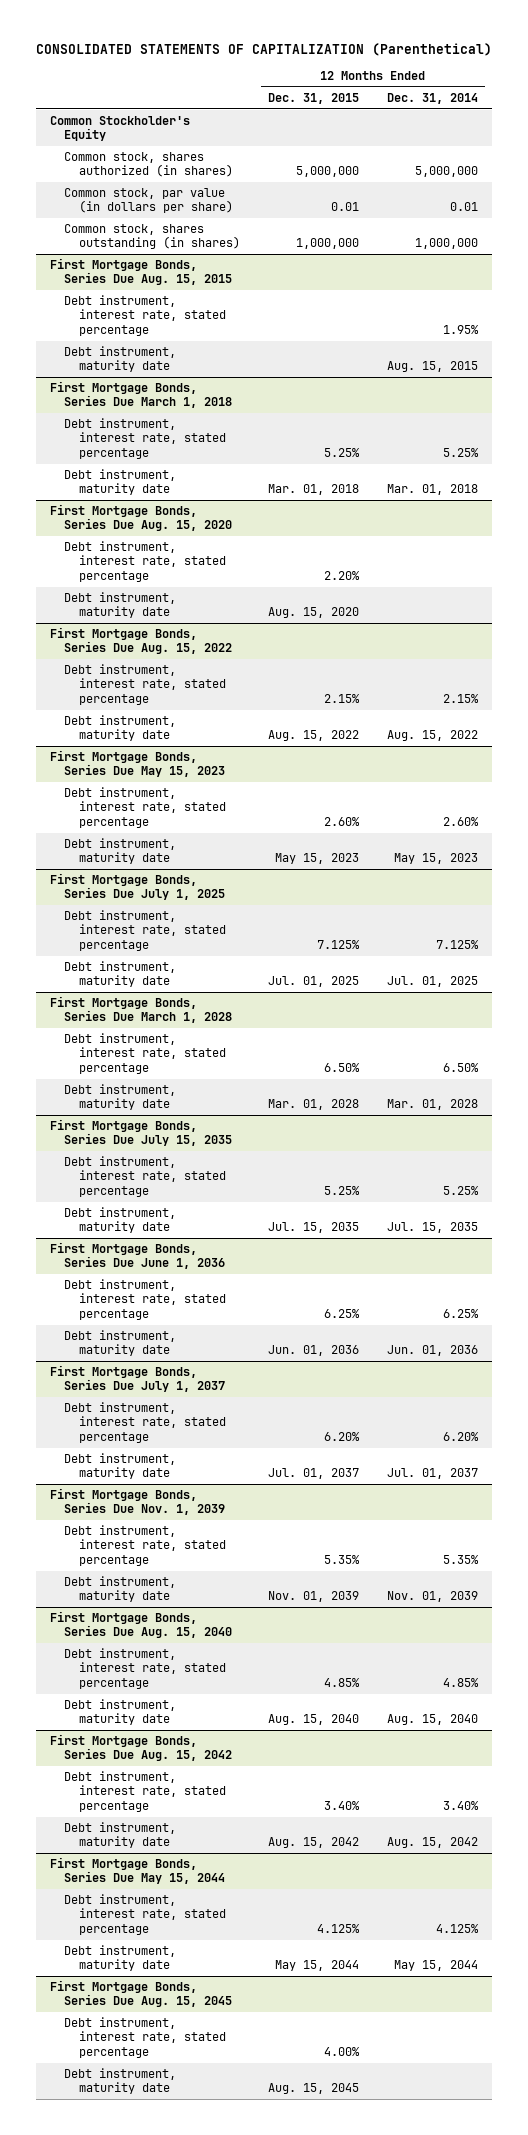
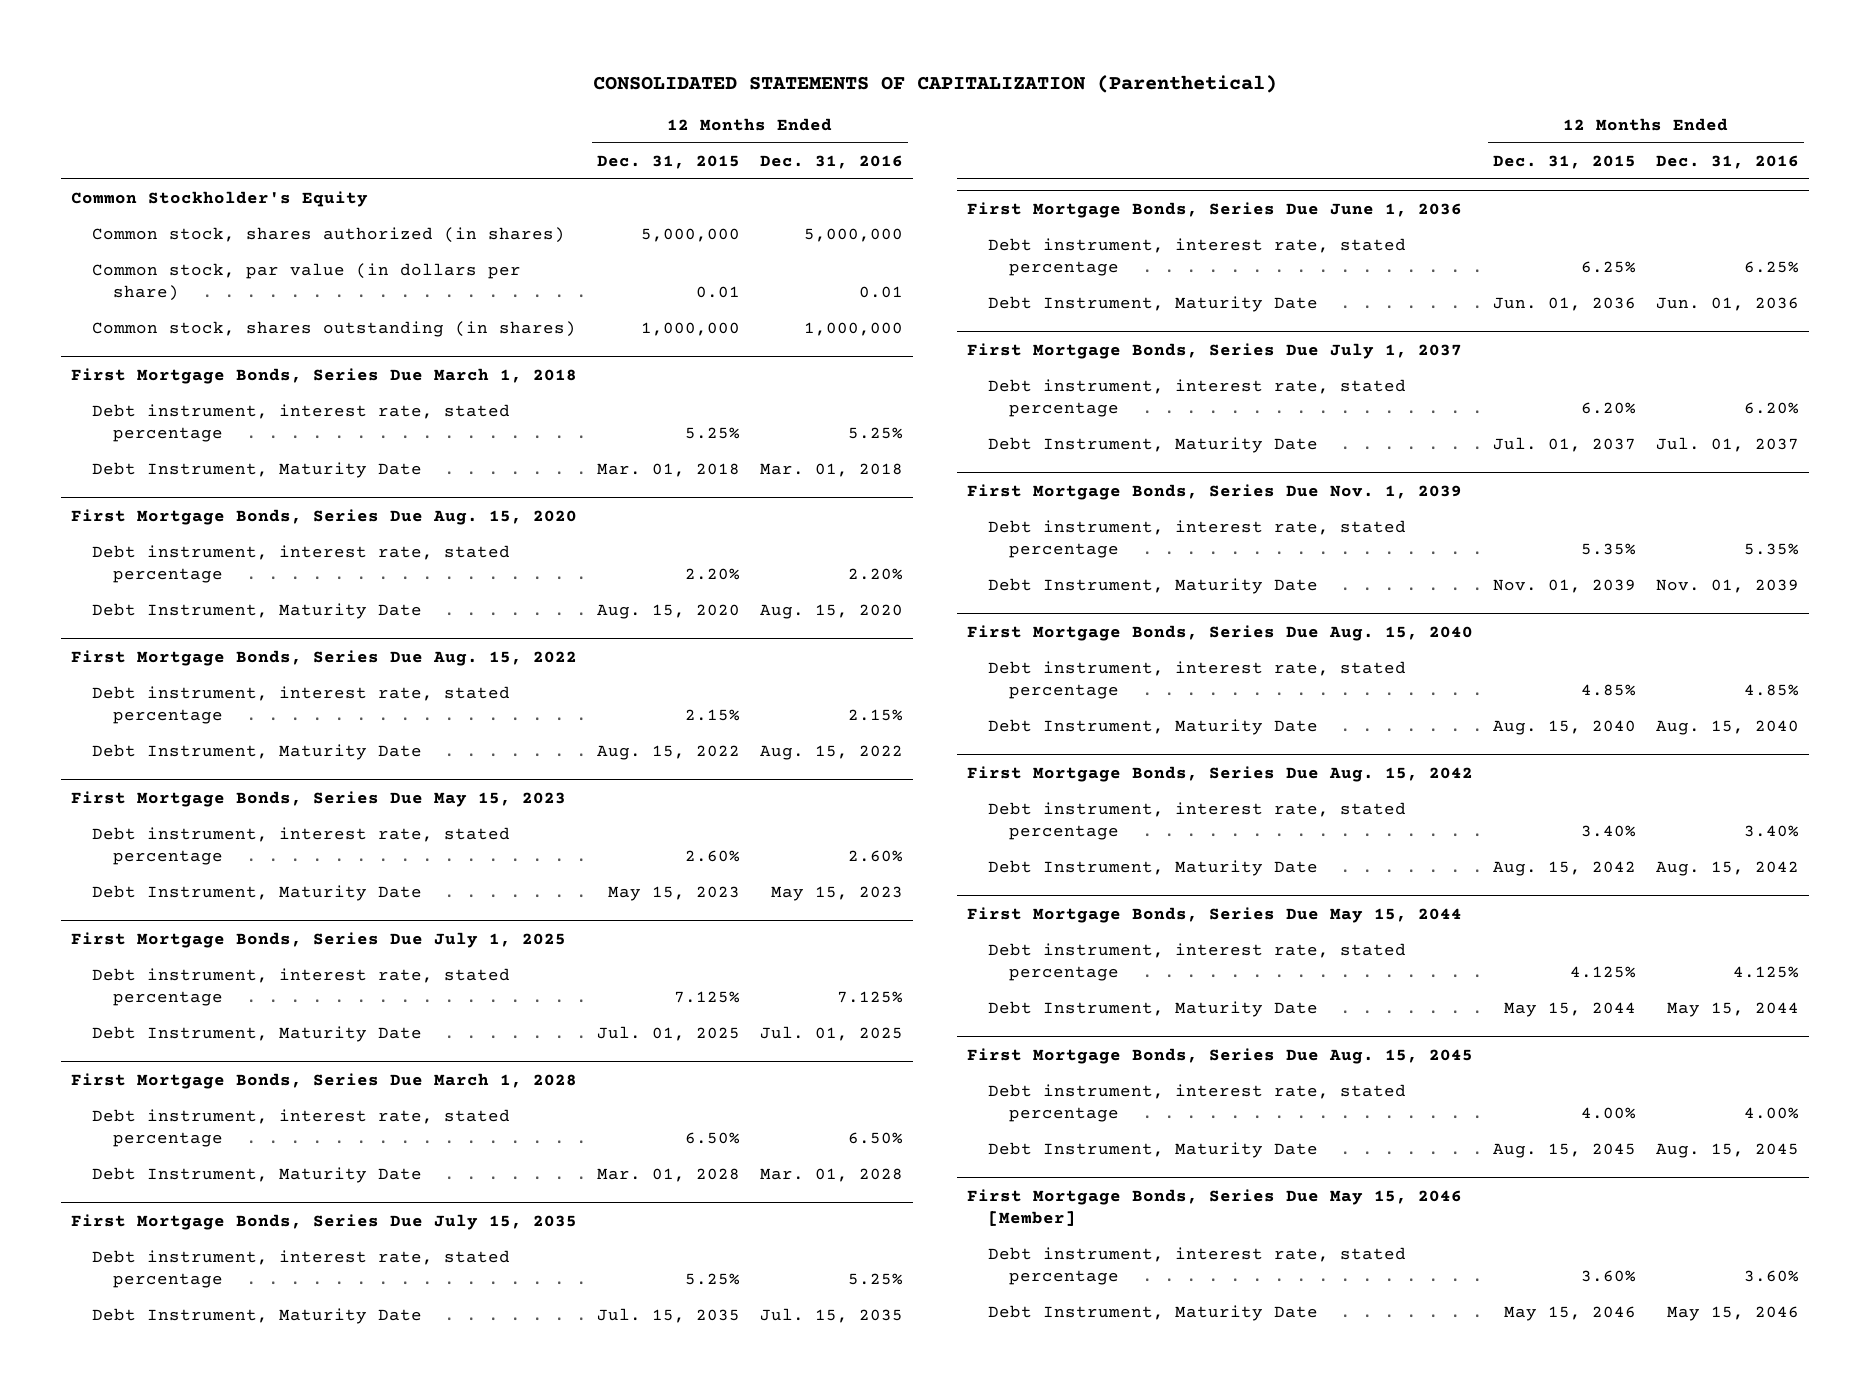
- | 12 Months Ended Dec. 31, 2015 | 12 Months Ended Dec. 31, 2014
+ | 12 Months Ended Dec. 31, 2015 | 12 Months Ended Dec. 31, 2016
- First Mortgage Bonds, Series Due Aug. 15, 2015
- Debt instrument, interest rate, stated percentage | | 1.95%
- Debt instrument, maturity date | | Aug. 15, 2015
@ First Mortgage Bonds, Series Due March 1, 2018
- Debt instrument, maturity date | Mar. 01, 2018 | Mar. 01, 2018
+ Debt Instrument, Maturity Date | Mar. 01, 2018 | Mar. 01, 2018
@ First Mortgage Bonds, Series Due Aug. 15, 2020
- Debt instrument, maturity date | Aug. 15, 2020 |
+ Debt Instrument, Maturity Date | Aug. 15, 2020 | Aug. 15, 2020
@ First Mortgage Bonds, Series Due Aug. 15, 2022
- Debt instrument, maturity date | Aug. 15, 2022 | Aug. 15, 2022
+ Debt Instrument, Maturity Date | Aug. 15, 2022 | Aug. 15, 2022
@ First Mortgage Bonds, Series Due May 15, 2023
- Debt instrument, maturity date | May 15, 2023 | May 15, 2023
+ Debt Instrument, Maturity Date | May 15, 2023 | May 15, 2023
@ First Mortgage Bonds, Series Due July 1, 2025
- Debt instrument, maturity date | Jul. 01, 2025 | Jul. 01, 2025
+ Debt Instrument, Maturity Date | Jul. 01, 2025 | Jul. 01, 2025
@ First Mortgage Bonds, Series Due March 1, 2028
- Debt instrument, maturity date | Mar. 01, 2028 | Mar. 01, 2028
+ Debt Instrument, Maturity Date | Mar. 01, 2028 | Mar. 01, 2028
@ First Mortgage Bonds, Series Due July 15, 2035
- Debt instrument, maturity date | Jul. 15, 2035 | Jul. 15, 2035
+ Debt Instrument, Maturity Date | Jul. 15, 2035 | Jul. 15, 2035
@ First Mortgage Bonds, Series Due June 1, 2036
- Debt instrument, maturity date | Jun. 01, 2036 | Jun. 01, 2036
+ Debt Instrument, Maturity Date | Jun. 01, 2036 | Jun. 01, 2036
@ First Mortgage Bonds, Series Due July 1, 2037
- Debt instrument, maturity date | Jul. 01, 2037 | Jul. 01, 2037
+ Debt Instrument, Maturity Date | Jul. 01, 2037 | Jul. 01, 2037
@ First Mortgage Bonds, Series Due Nov. 1, 2039
- Debt instrument, maturity date | Nov. 01, 2039 | Nov. 01, 2039
+ Debt Instrument, Maturity Date | Nov. 01, 2039 | Nov. 01, 2039
@ First Mortgage Bonds, Series Due Aug. 15, 2040
- Debt instrument, maturity date | Aug. 15, 2040 | Aug. 15, 2040
+ Debt Instrument, Maturity Date | Aug. 15, 2040 | Aug. 15, 2040
@ First Mortgage Bonds, Series Due Aug. 15, 2042
- Debt instrument, maturity date | Aug. 15, 2042 | Aug. 15, 2042
+ Debt Instrument, Maturity Date | Aug. 15, 2042 | Aug. 15, 2042
@ First Mortgage Bonds, Series Due May 15, 2044
- Debt instrument, maturity date | May 15, 2044 | May 15, 2044
+ Debt Instrument, Maturity Date | May 15, 2044 | May 15, 2044
@ First Mortgage Bonds, Series Due Aug. 15, 2045
- Debt instrument, maturity date | Aug. 15, 2045 |
+ Debt Instrument, Maturity Date | Aug. 15, 2045 | Aug. 15, 2045
+ First Mortgage Bonds, Series Due May 15, 2046 [Member]
+ Debt instrument, interest rate, stated percentage | 3.60% | 3.60%
+ Debt Instrument, Maturity Date | May 15, 2046 | May 15, 2046

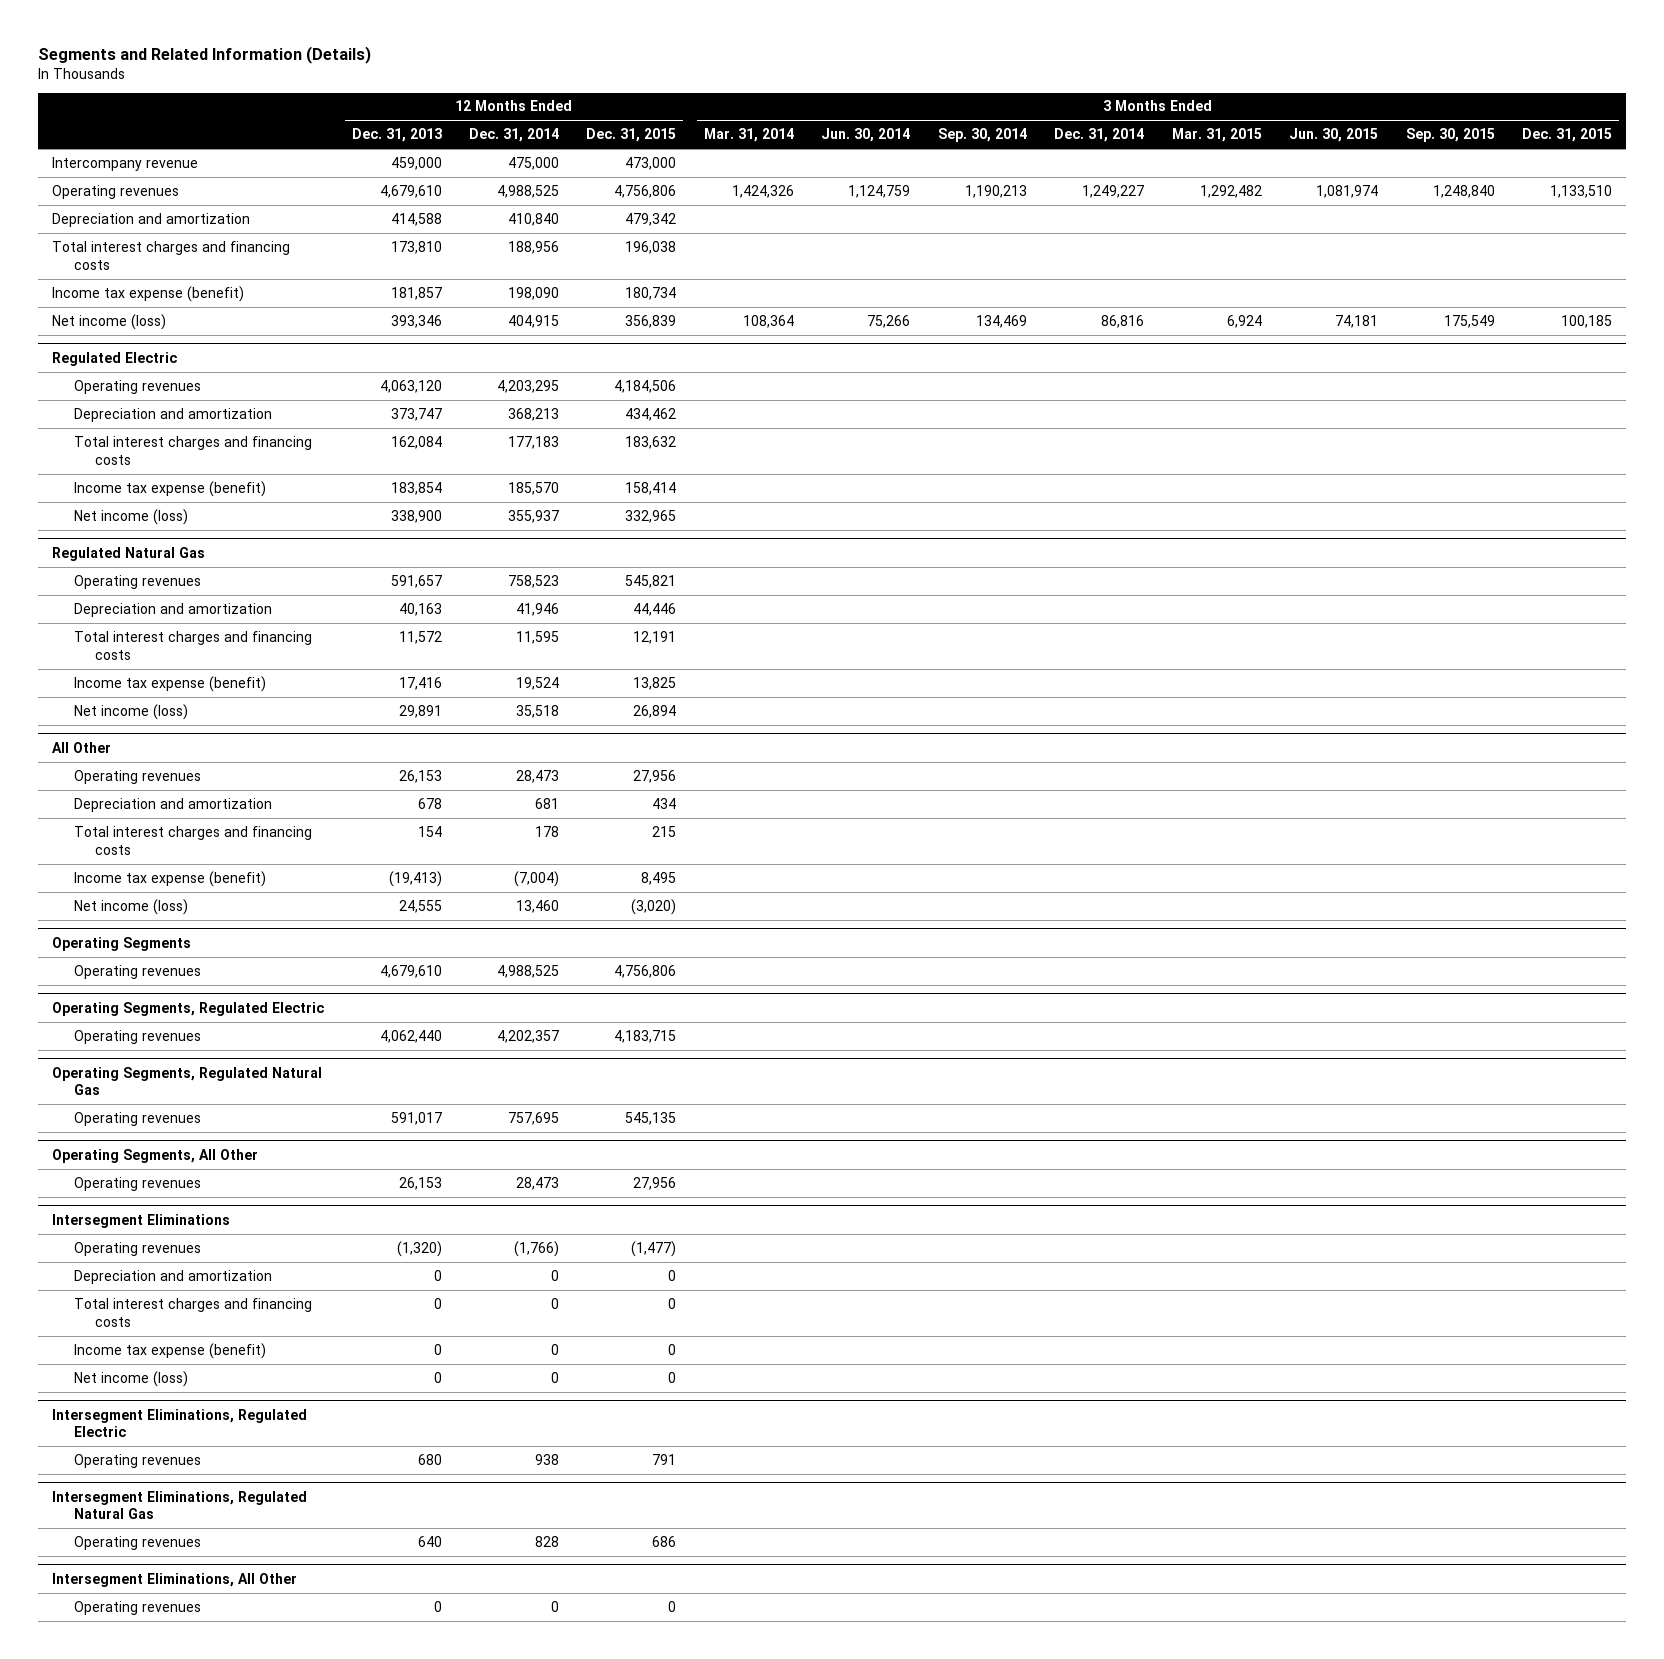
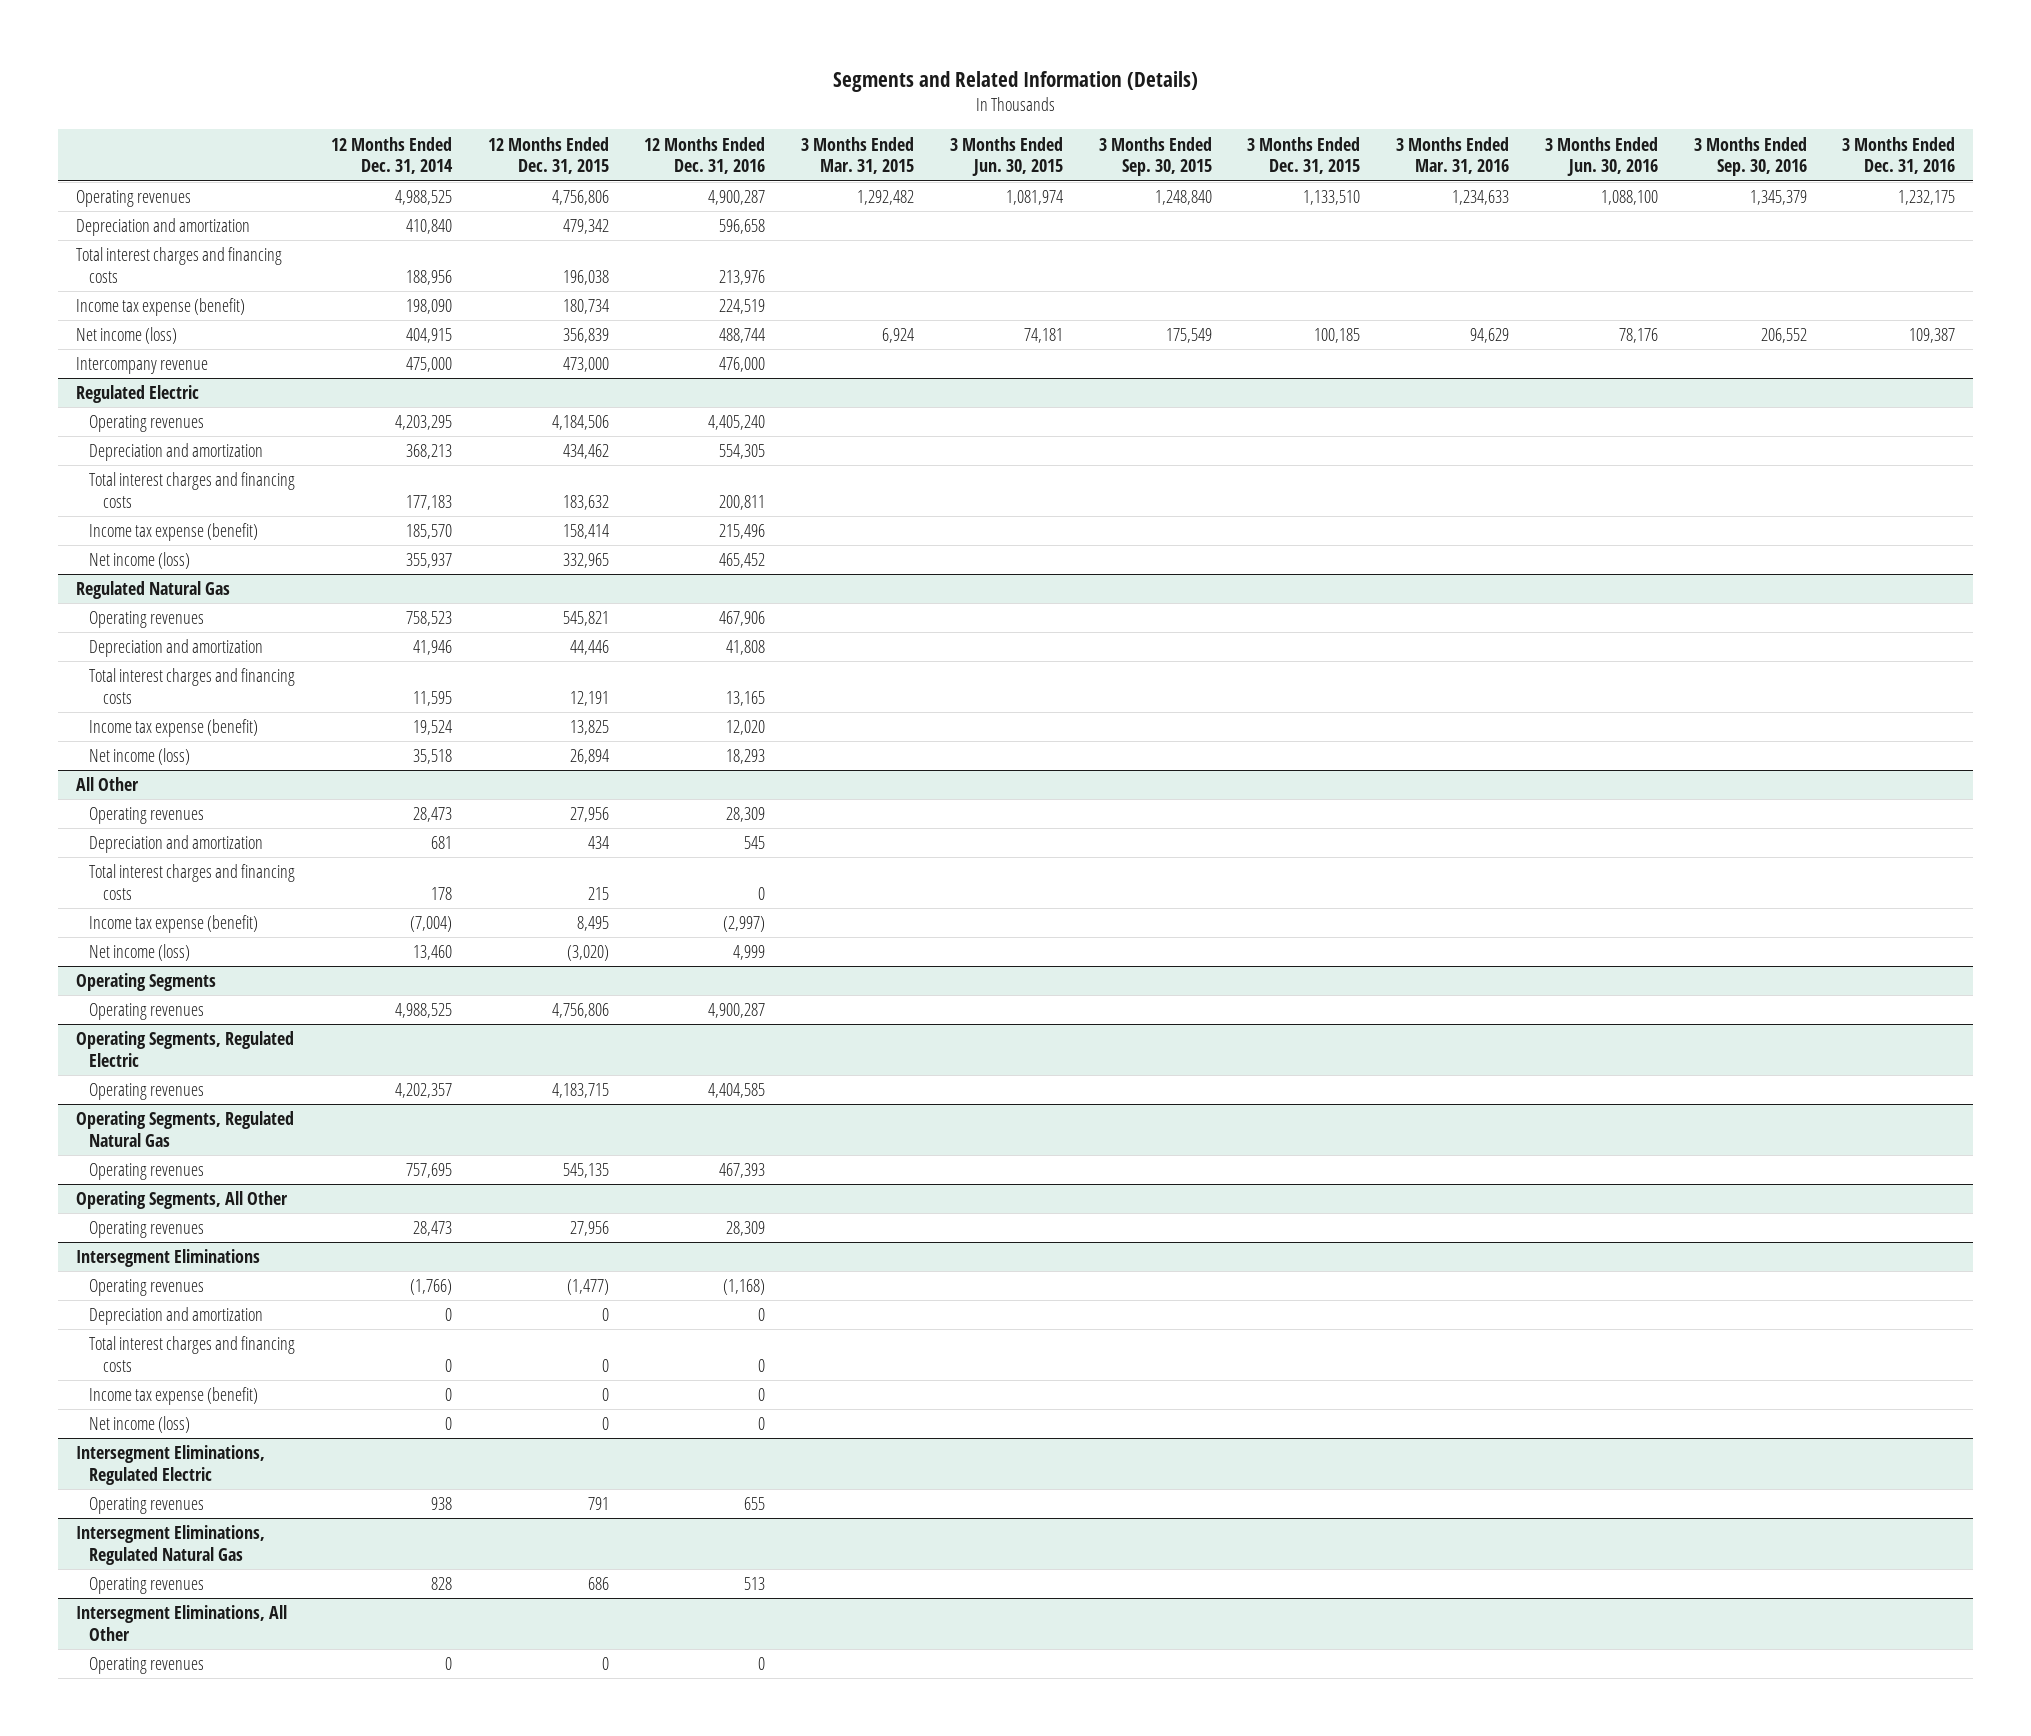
- | 12 Months Ended Dec. 31, 2013 | 12 Months Ended Dec. 31, 2014 | 12 Months Ended Dec. 31, 2015 | 3 Months Ended Mar. 31, 2014 | 3 Months Ended Jun. 30, 2014 | 3 Months Ended Sep. 30, 2014 | 3 Months Ended Dec. 31, 2014 | 3 Months Ended Mar. 31, 2015 | 3 Months Ended Jun. 30, 2015 | 3 Months Ended Sep. 30, 2015 | 3 Months Ended Dec. 31, 2015
+ | 12 Months Ended Dec. 31, 2014 | 12 Months Ended Dec. 31, 2015 | 12 Months Ended Dec. 31, 2016 | 3 Months Ended Mar. 31, 2015 | 3 Months Ended Jun. 30, 2015 | 3 Months Ended Sep. 30, 2015 | 3 Months Ended Dec. 31, 2015 | 3 Months Ended Mar. 31, 2016 | 3 Months Ended Jun. 30, 2016 | 3 Months Ended Sep. 30, 2016 | 3 Months Ended Dec. 31, 2016
moved down: Intercompany revenue | 475,000 | 473,000 | 476,000 | | | | | | | |

